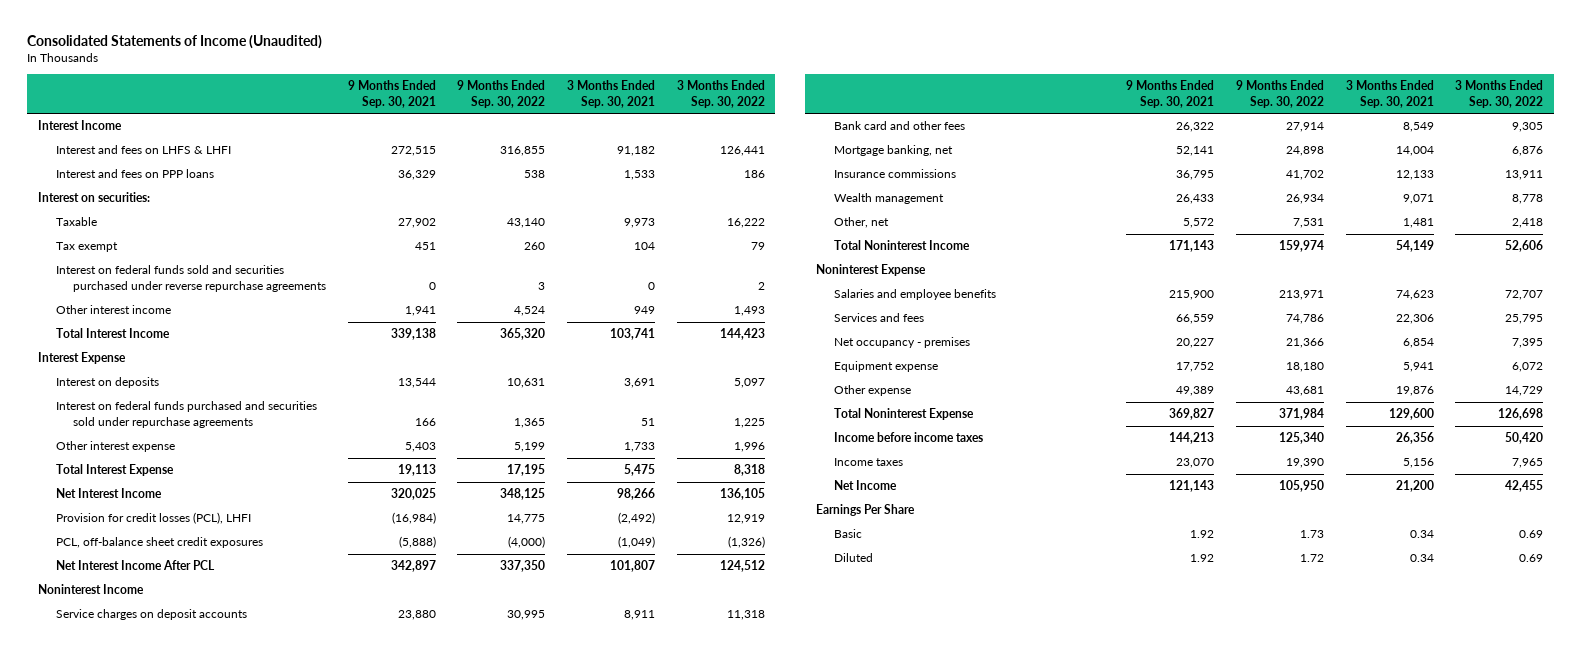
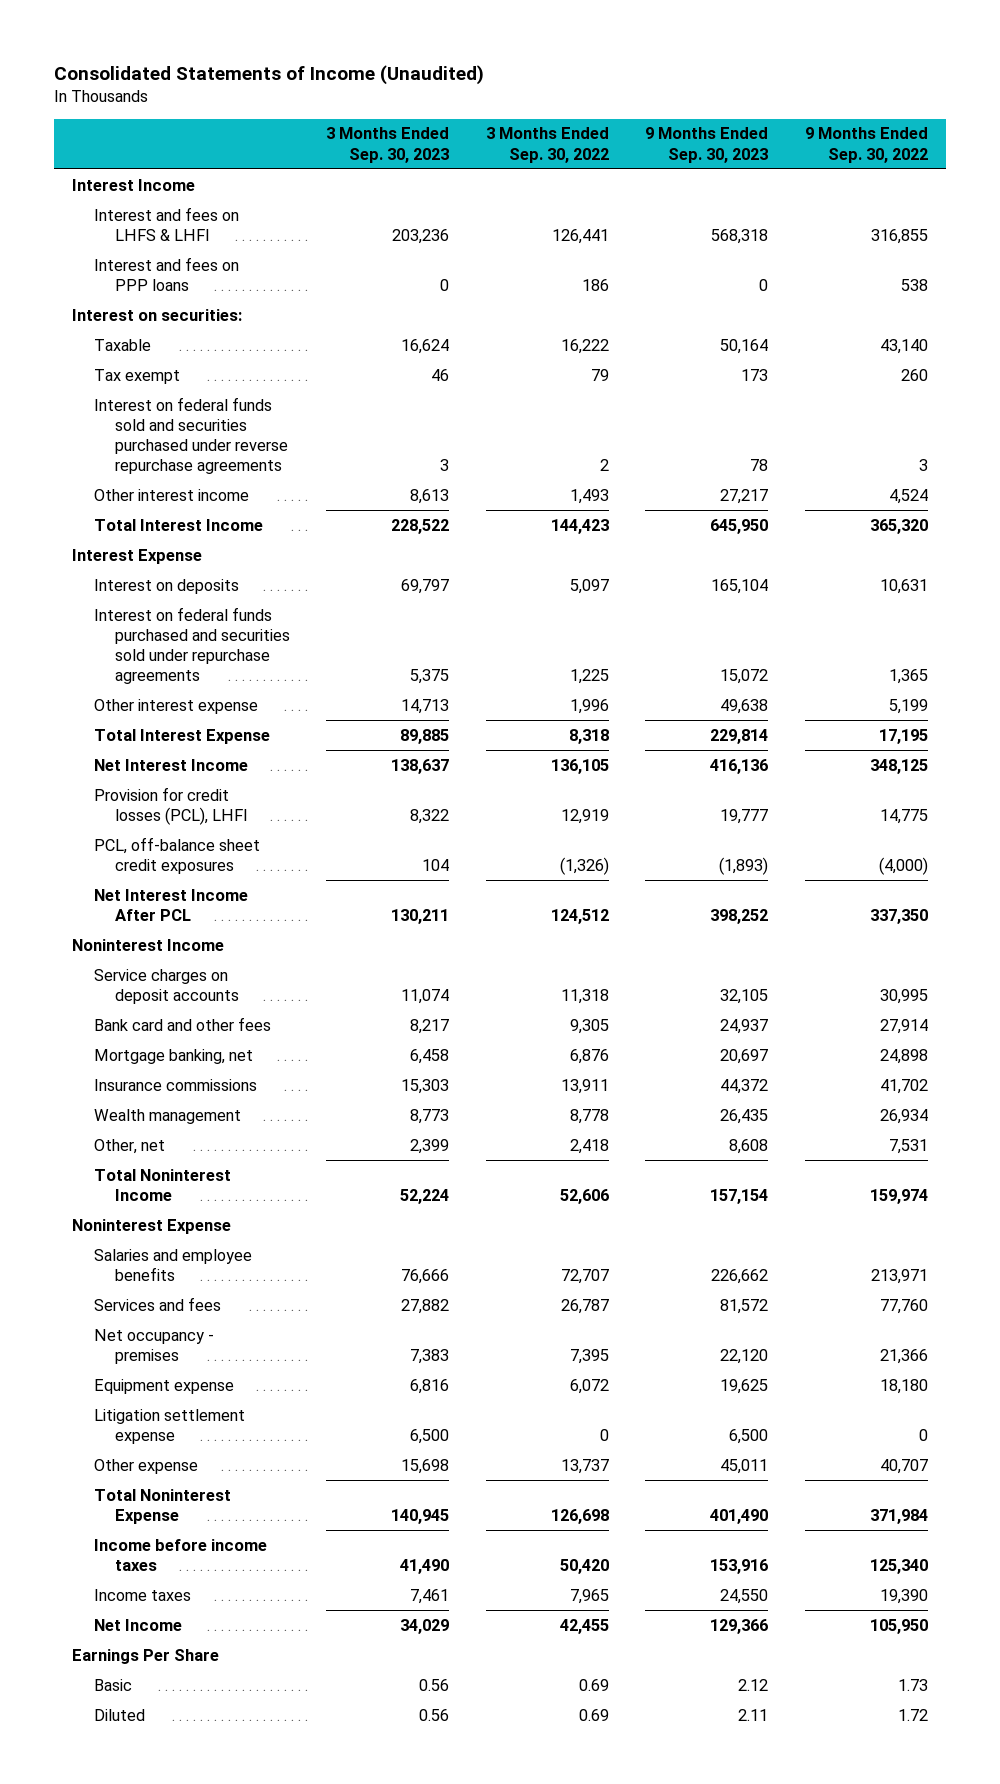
- | 9 Months Ended Sep. 30, 2021 | 9 Months Ended Sep. 30, 2022 | 3 Months Ended Sep. 30, 2021 | 3 Months Ended Sep. 30, 2022
+ | 3 Months Ended Sep. 30, 2023 | 3 Months Ended Sep. 30, 2022 | 9 Months Ended Sep. 30, 2023 | 9 Months Ended Sep. 30, 2022
- Services and fees | 66,559 | 74,786 | 22,306 | 25,795
+ Services and fees | 27,882 | 26,787 | 81,572 | 77,760
- Other expense | 49,389 | 43,681 | 19,876 | 14,729
+ Litigation settlement expense | 6,500 | 0 | 6,500 | 0
+ Other expense | 15,698 | 13,737 | 45,011 | 40,707

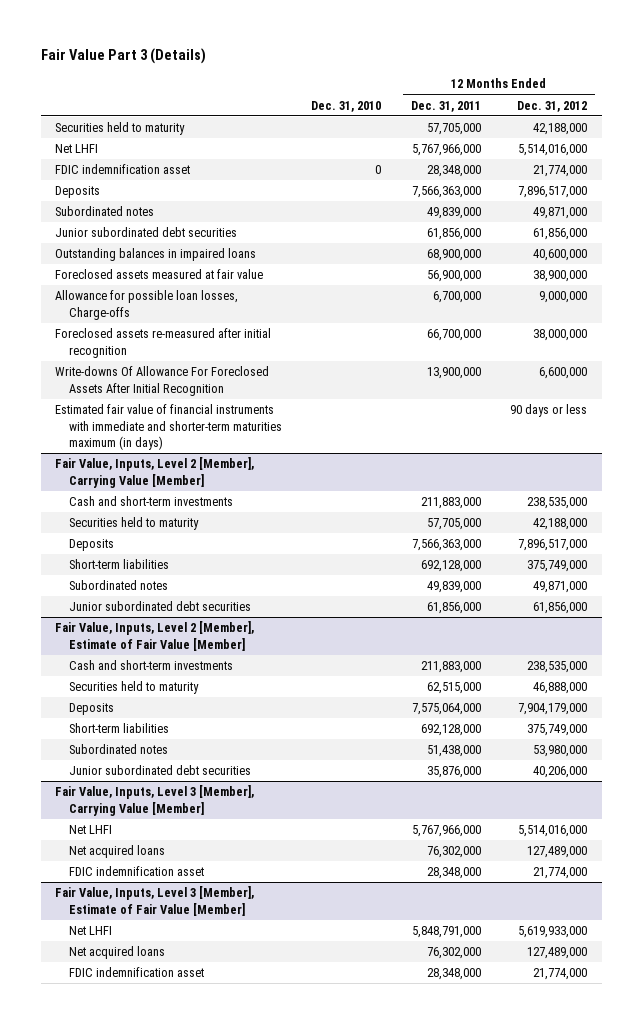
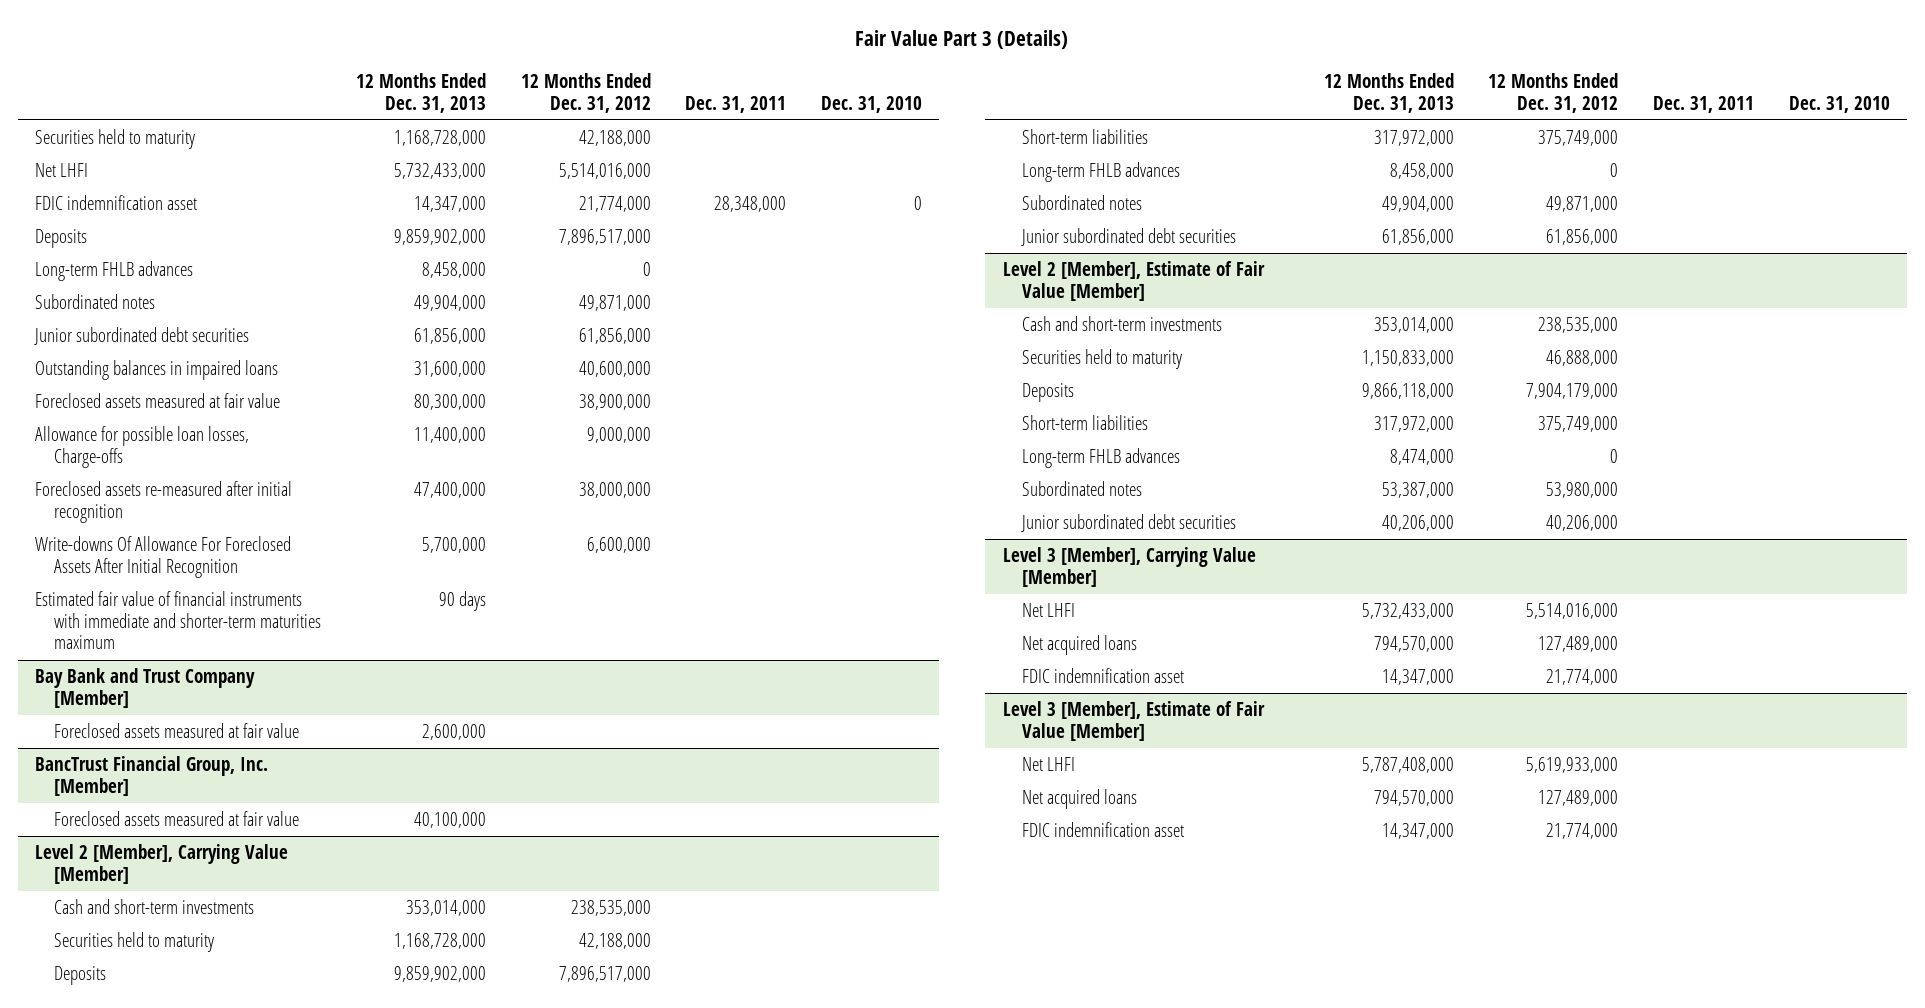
- | Dec. 31, 2010 | 12 Months Ended Dec. 31, 2011 | 12 Months Ended Dec. 31, 2012
+ | 12 Months Ended Dec. 31, 2013 | 12 Months Ended Dec. 31, 2012 | Dec. 31, 2011 | Dec. 31, 2010
+ Long-term FHLB advances | 8,458,000 | 0 | |
- Estimated fair value of financial instruments with immediate and shorter-term maturities maximum (in days) | | | 90 days or less
- Fair Value, Inputs, Level 2 [Member], Carrying Value [Member]
+ Estimated fair value of financial instruments with immediate and shorter-term maturities maximum | 90 days | | |
+ Bay Bank and Trust Company [Member]
+ Foreclosed assets measured at fair value | 2,600,000 | | |
+ BancTrust Financial Group, Inc. [Member]
+ Foreclosed assets measured at fair value | 40,100,000 | | |
+ Level 2 [Member], Carrying Value [Member]
+ Long-term FHLB advances | 8,458,000 | 0 | |
- Fair Value, Inputs, Level 2 [Member], Estimate of Fair Value [Member]
+ Level 2 [Member], Estimate of Fair Value [Member]
+ Long-term FHLB advances | 8,474,000 | 0 | |
- Fair Value, Inputs, Level 3 [Member], Carrying Value [Member]
+ Level 3 [Member], Carrying Value [Member]
- Fair Value, Inputs, Level 3 [Member], Estimate of Fair Value [Member]
+ Level 3 [Member], Estimate of Fair Value [Member]

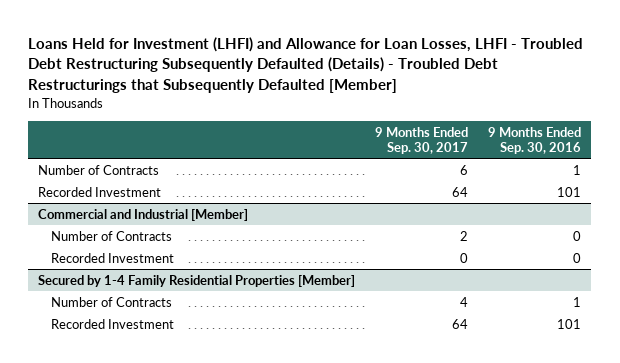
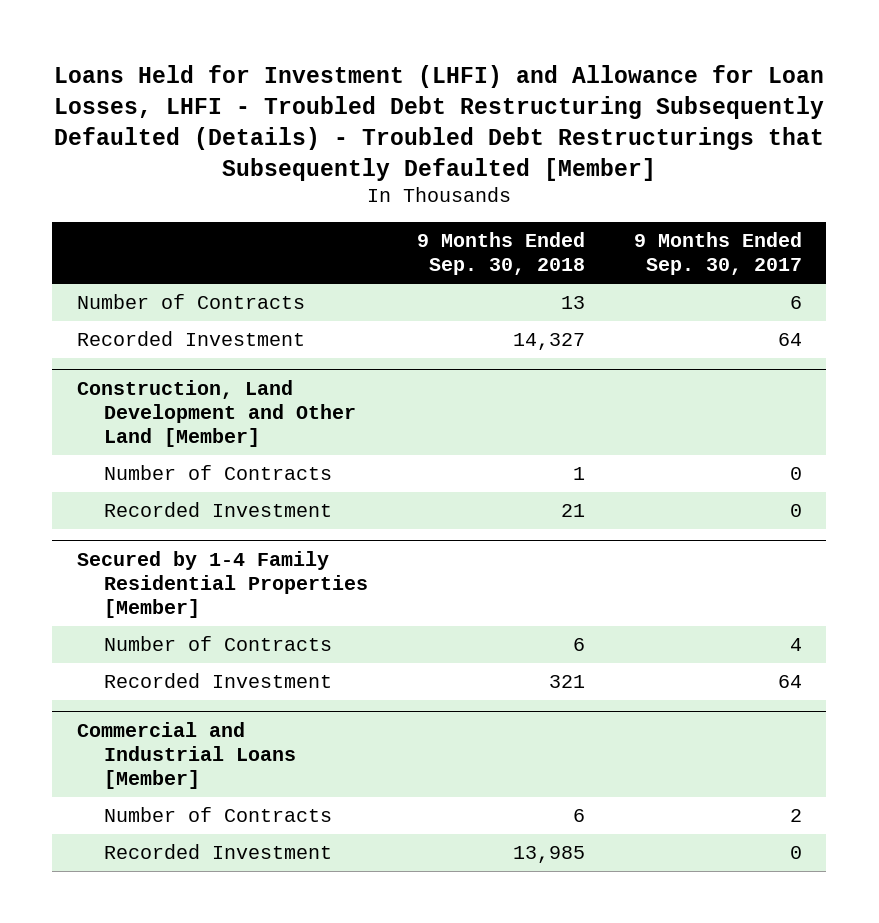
- | 9 Months Ended Sep. 30, 2017 | 9 Months Ended Sep. 30, 2016
+ | 9 Months Ended Sep. 30, 2018 | 9 Months Ended Sep. 30, 2017
- Commercial and Industrial [Member]
- Number of Contracts | 2 | 0
+ Construction, Land Development and Other Land [Member]
+ Number of Contracts | 1 | 0
+ Commercial and Industrial Loans [Member]
+ Number of Contracts | 6 | 2
+ Recorded Investment | 13,985 | 0

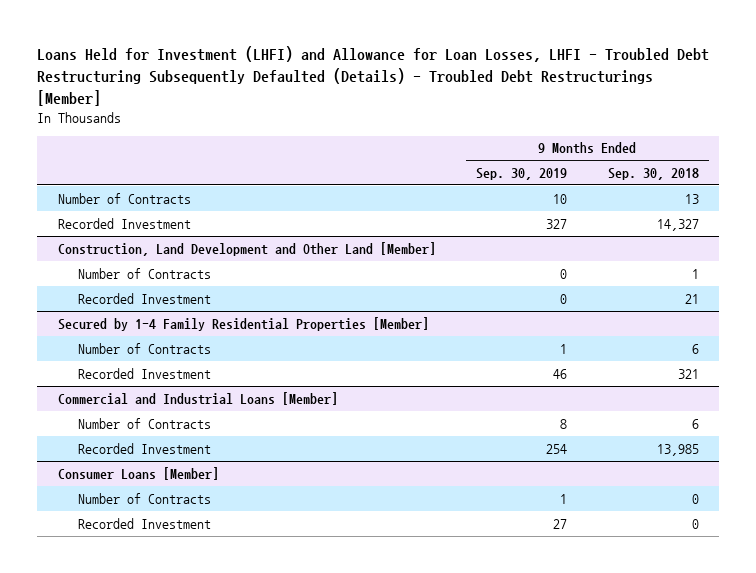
- Loans Held for Investment (LHFI) and Allowance for Loan Losses, LHFI - Troubled Debt Restructuring Subsequently Defaulted (Details) - Troubled Debt Restructurings that Subsequently Defaulted [Member]
+ Loans Held for Investment (LHFI) and Allowance for Loan Losses, LHFI - Troubled Debt Restructuring Subsequently Defaulted (Details) - Troubled Debt Restructurings [Member]
- | 9 Months Ended Sep. 30, 2018 | 9 Months Ended Sep. 30, 2017
+ | 9 Months Ended Sep. 30, 2019 | 9 Months Ended Sep. 30, 2018
+ Consumer Loans [Member]
+ Number of Contracts | 1 | 0
+ Recorded Investment | 27 | 0

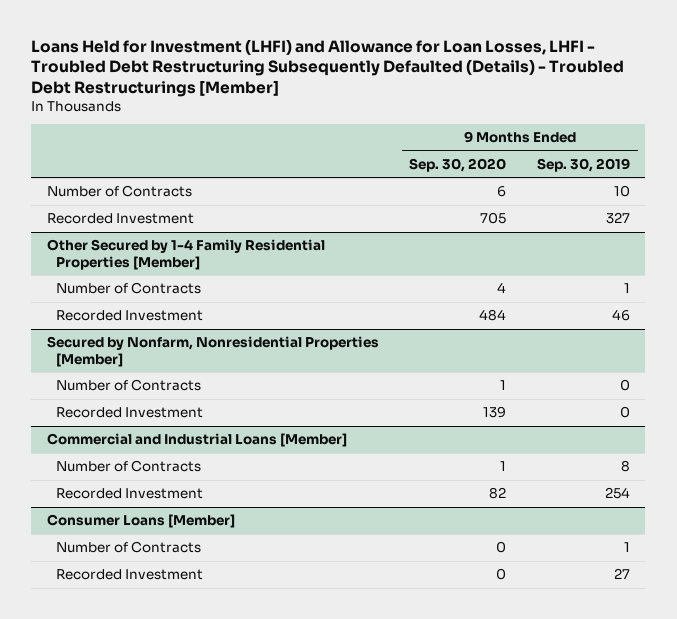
- | 9 Months Ended Sep. 30, 2019 | 9 Months Ended Sep. 30, 2018
+ | 9 Months Ended Sep. 30, 2020 | 9 Months Ended Sep. 30, 2019
- Construction, Land Development and Other Land [Member]
- Number of Contracts | 0 | 1
- Recorded Investment | 0 | 21
- Secured by 1-4 Family Residential Properties [Member]
+ Other Secured by 1-4 Family Residential Properties [Member]
+ Secured by Nonfarm, Nonresidential Properties [Member]
+ Number of Contracts | 1 | 0
+ Recorded Investment | 139 | 0

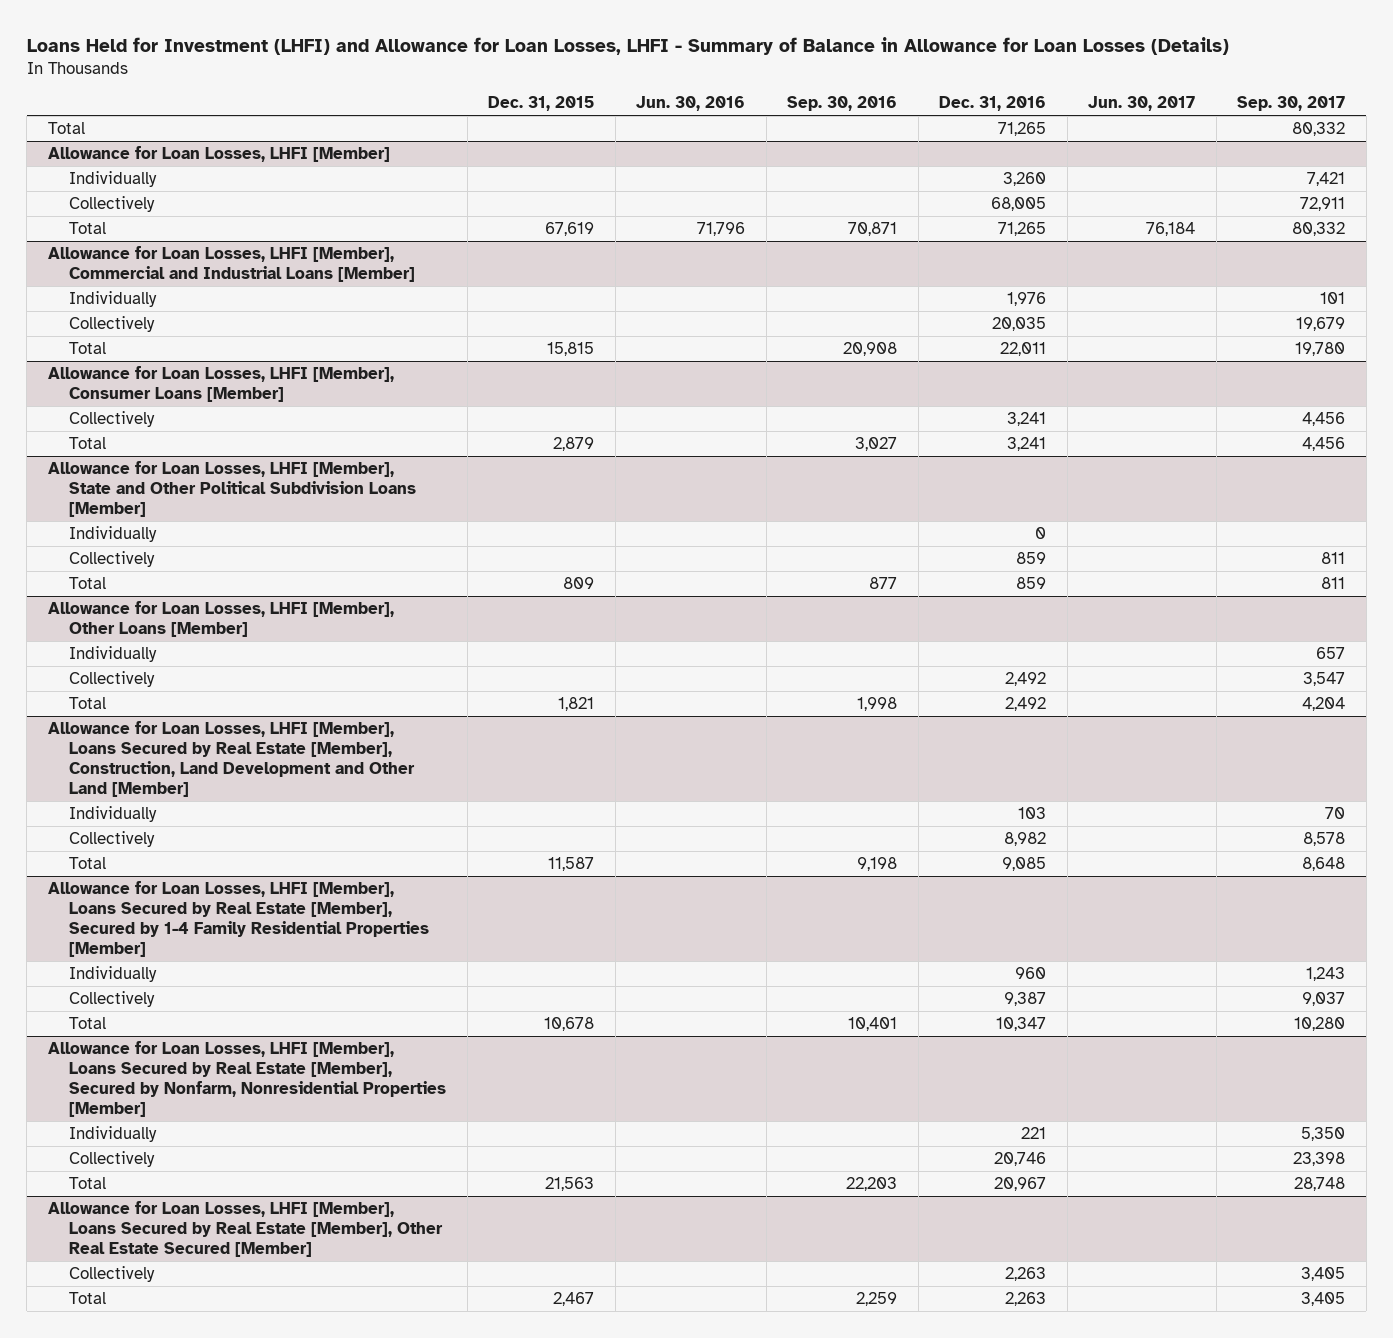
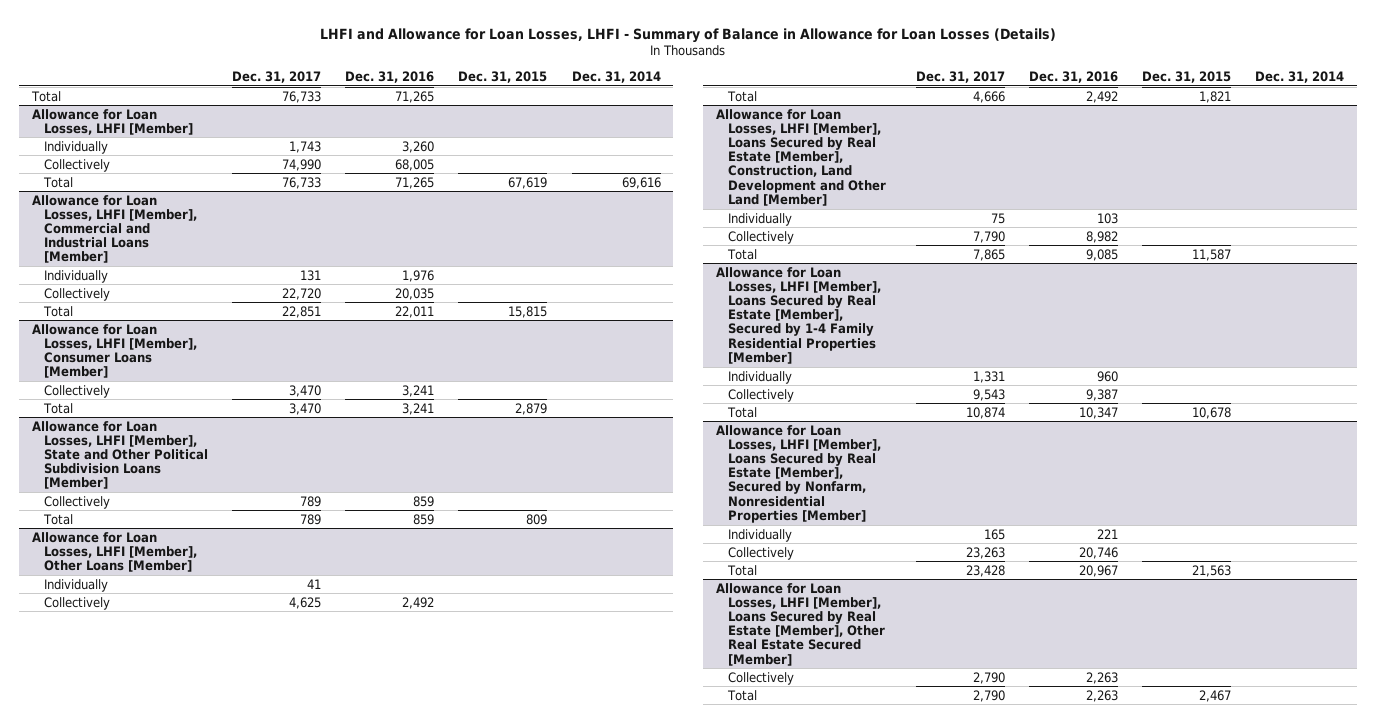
- Loans Held for Investment (LHFI) and Allowance for Loan Losses, LHFI - Summary of Balance in Allowance for Loan Losses (Details)
+ LHFI and Allowance for Loan Losses, LHFI - Summary of Balance in Allowance for Loan Losses (Details)
- | Dec. 31, 2015 | Jun. 30, 2016 | Sep. 30, 2016 | Dec. 31, 2016 | Jun. 30, 2017 | Sep. 30, 2017
+ | Dec. 31, 2017 | Dec. 31, 2016 | Dec. 31, 2015 | Dec. 31, 2014
@ Allowance for Loan Losses, LHFI [Member], State and Other Political Subdivision Loans [Member]
- Individually | | | | 0 | |

